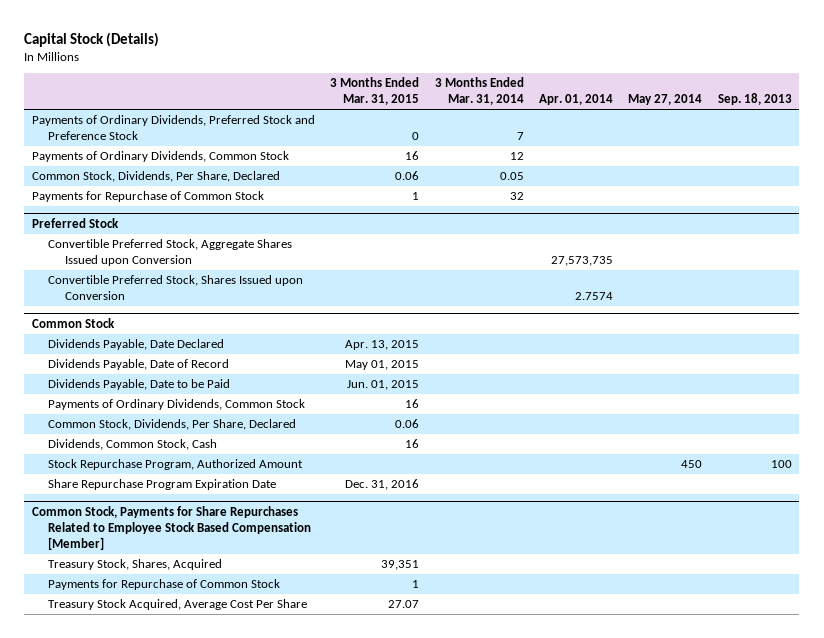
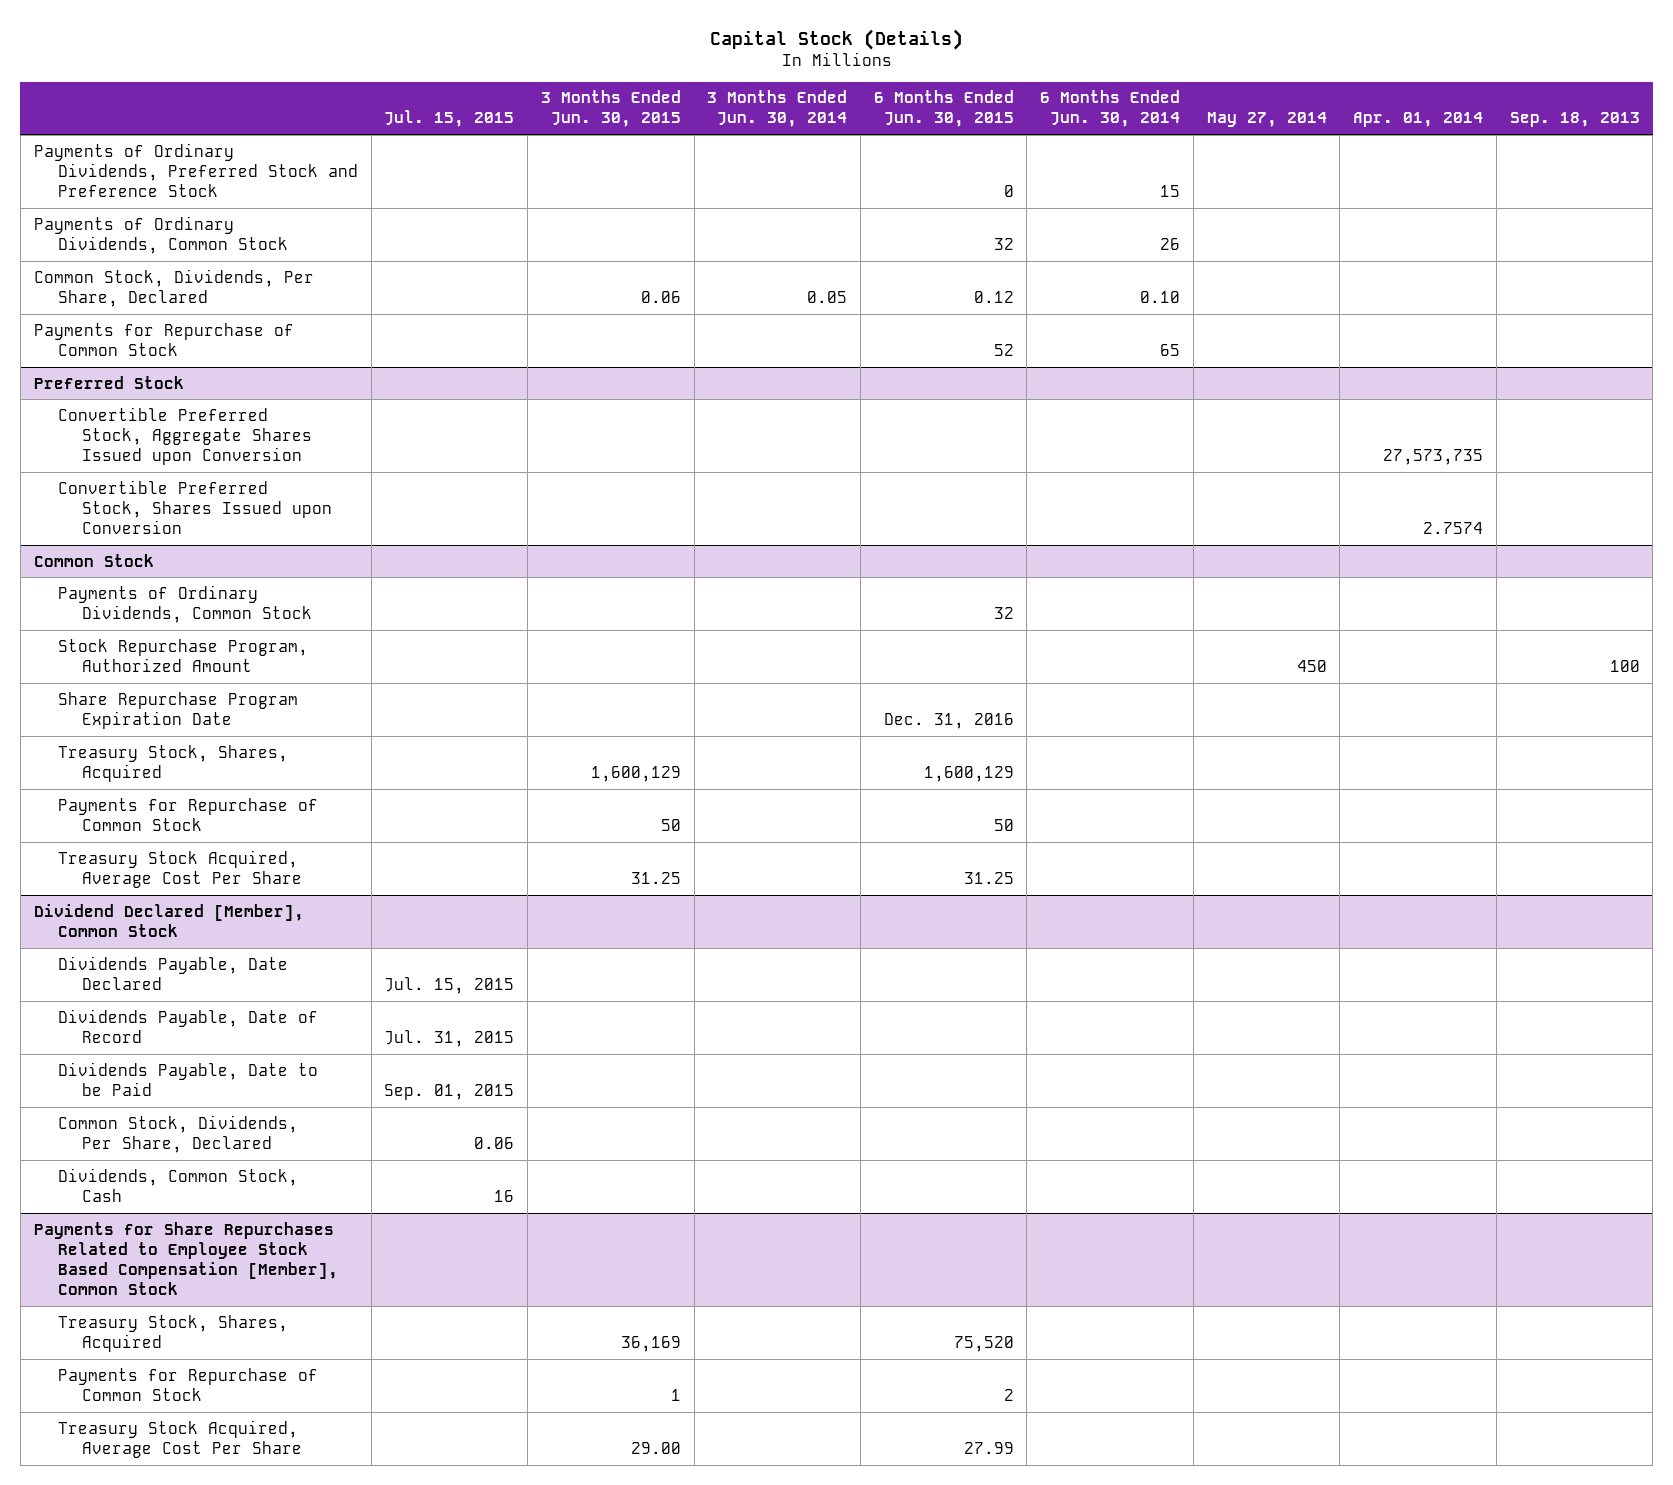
- | 3 Months Ended Mar. 31, 2015 | 3 Months Ended Mar. 31, 2014 | Apr. 01, 2014 | May 27, 2014 | Sep. 18, 2013
+ | Jul. 15, 2015 | 3 Months Ended Jun. 30, 2015 | 3 Months Ended Jun. 30, 2014 | 6 Months Ended Jun. 30, 2015 | 6 Months Ended Jun. 30, 2014 | May 27, 2014 | Apr. 01, 2014 | Sep. 18, 2013
@ Common Stock
- Dividends Payable, Date Declared | Apr. 13, 2015 | | | |
- Dividends Payable, Date of Record | May 01, 2015 | | | |
- Dividends Payable, Date to be Paid | Jun. 01, 2015 | | | |
- Common Stock, Dividends, Per Share, Declared | 0.06 | | | |
- Dividends, Common Stock, Cash | 16 | | | |
- Common Stock, Payments for Share Repurchases Related to Employee Stock Based Compensation [Member]
@ Common Stock
+ Treasury Stock, Shares, Acquired | | 1,600,129 | | 1,600,129 | | | |
+ Payments for Repurchase of Common Stock | | 50 | | 50 | | | |
+ Treasury Stock Acquired, Average Cost Per Share | | 31.25 | | 31.25 | | | |
+ Dividend Declared [Member], Common Stock
+ Dividends Payable, Date Declared | Jul. 15, 2015 | | | | | | |
+ Dividends Payable, Date of Record | Jul. 31, 2015 | | | | | | |
+ Dividends Payable, Date to be Paid | Sep. 01, 2015 | | | | | | |
+ Common Stock, Dividends, Per Share, Declared | 0.06 | | | | | | |
+ Dividends, Common Stock, Cash | 16 | | | | | | |
+ Payments for Share Repurchases Related to Employee Stock Based Compensation [Member], Common Stock

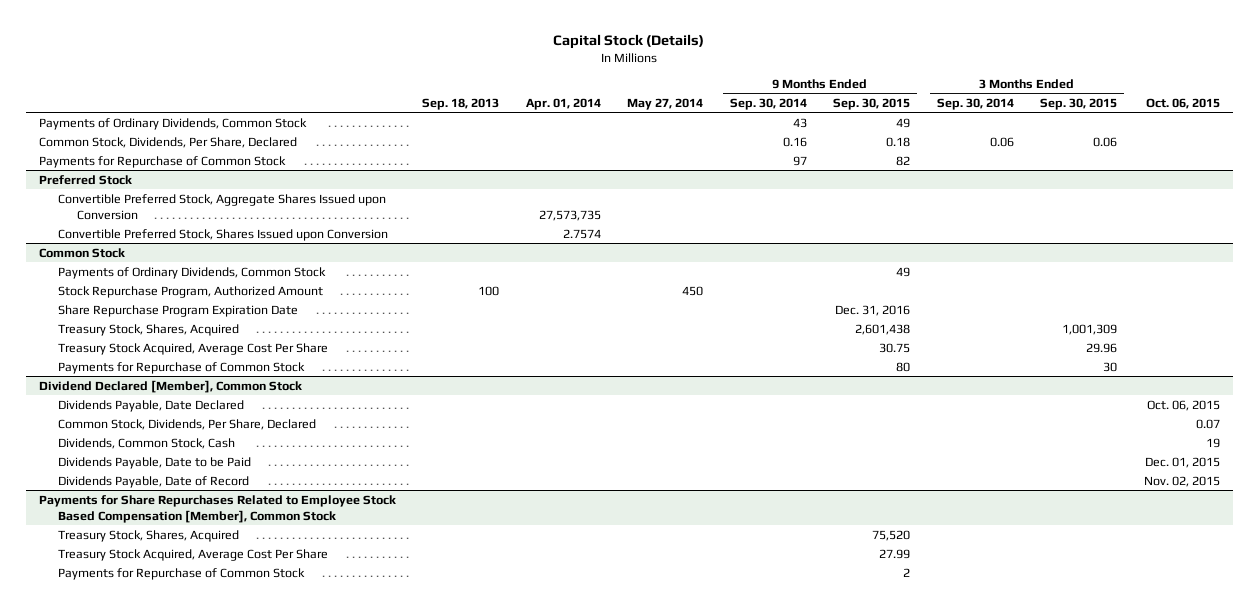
- | Jul. 15, 2015 | 3 Months Ended Jun. 30, 2015 | 3 Months Ended Jun. 30, 2014 | 6 Months Ended Jun. 30, 2015 | 6 Months Ended Jun. 30, 2014 | May 27, 2014 | Apr. 01, 2014 | Sep. 18, 2013
+ | Sep. 18, 2013 | Apr. 01, 2014 | May 27, 2014 | 9 Months Ended Sep. 30, 2014 | 9 Months Ended Sep. 30, 2015 | 3 Months Ended Sep. 30, 2014 | 3 Months Ended Sep. 30, 2015 | Oct. 06, 2015
- Payments of Ordinary Dividends, Preferred Stock and Preference Stock | | | | 0 | 15 | | |
@ Common Stock
moved down: Payments for Repurchase of Common Stock | | | | | 80 | | 30 |
@ Dividend Declared [Member], Common Stock
moved down: Dividends Payable, Date to be Paid | | | | | | | | Dec. 01, 2015
moved down: Dividends Payable, Date of Record | | | | | | | | Nov. 02, 2015
@ Payments for Share Repurchases Related to Employee Stock Based Compensation [Member], Common Stock
moved down: Payments for Repurchase of Common Stock | | | | | 2 | | |

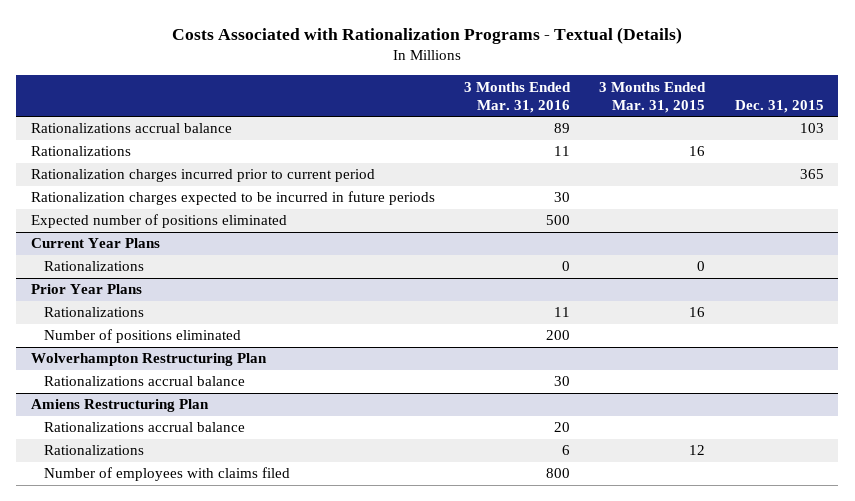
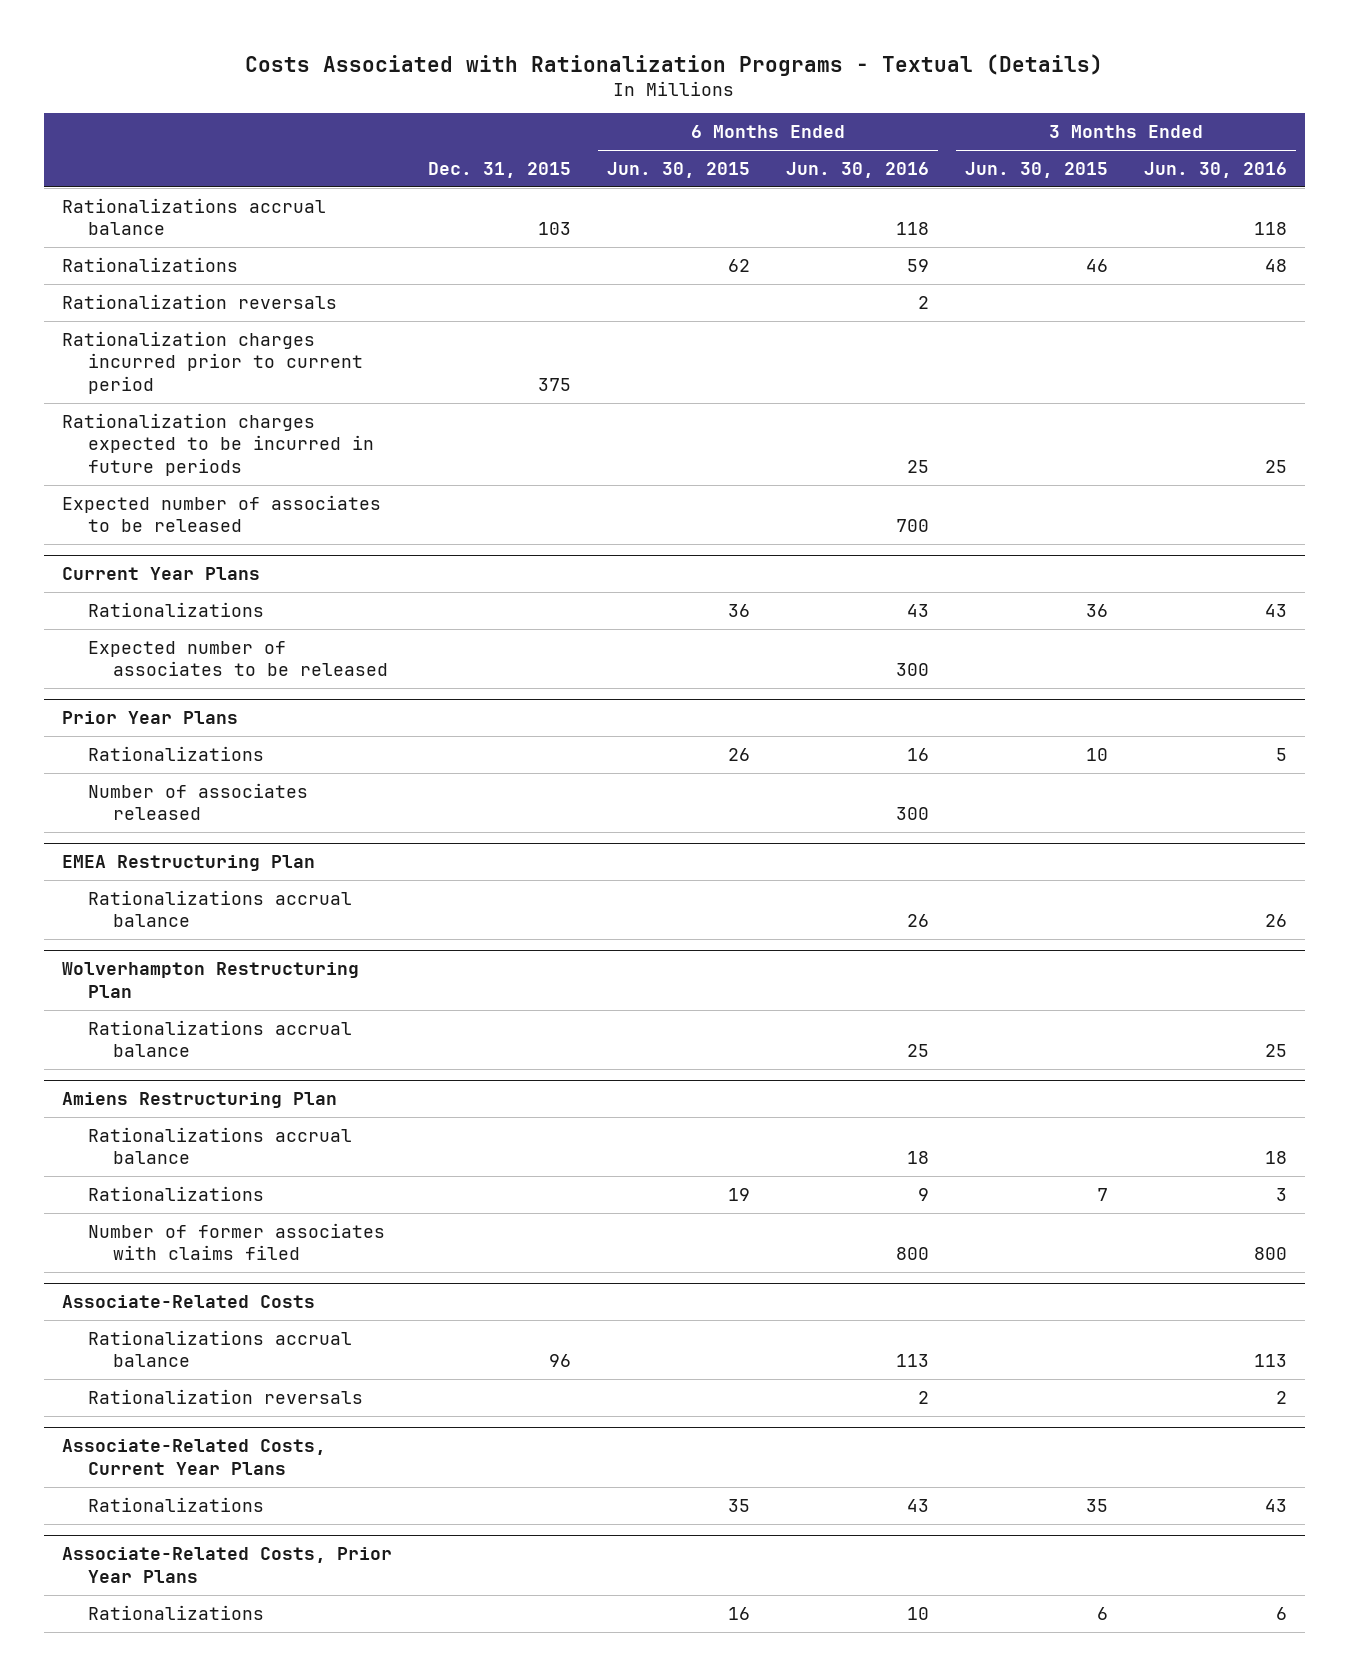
- | 3 Months Ended Mar. 31, 2016 | 3 Months Ended Mar. 31, 2015 | Dec. 31, 2015
+ | Dec. 31, 2015 | 6 Months Ended Jun. 30, 2015 | 6 Months Ended Jun. 30, 2016 | 3 Months Ended Jun. 30, 2015 | 3 Months Ended Jun. 30, 2016
- Rationalization charges incurred prior to current period | | | 365
+ Rationalization reversals | | | 2 | |
+ Rationalization charges incurred prior to current period | 375 | | | |
- Expected number of positions eliminated | 500 | |
+ Expected number of associates to be released | | | 700 | |
@ Current Year Plans
+ Expected number of associates to be released | | | 300 | |
@ Prior Year Plans
- Number of positions eliminated | 200 | |
+ Number of associates released | | | 300 | |
+ EMEA Restructuring Plan
+ Rationalizations accrual balance | | | 26 | | 26
@ Amiens Restructuring Plan
- Number of employees with claims filed | 800 | |
+ Number of former associates with claims filed | | | 800 | | 800
+ Associate-Related Costs
+ Rationalizations accrual balance | 96 | | 113 | | 113
+ Rationalization reversals | | | 2 | | 2
+ Associate-Related Costs, Current Year Plans
+ Rationalizations | | 35 | 43 | 35 | 43
+ Associate-Related Costs, Prior Year Plans
+ Rationalizations | | 16 | 10 | 6 | 6

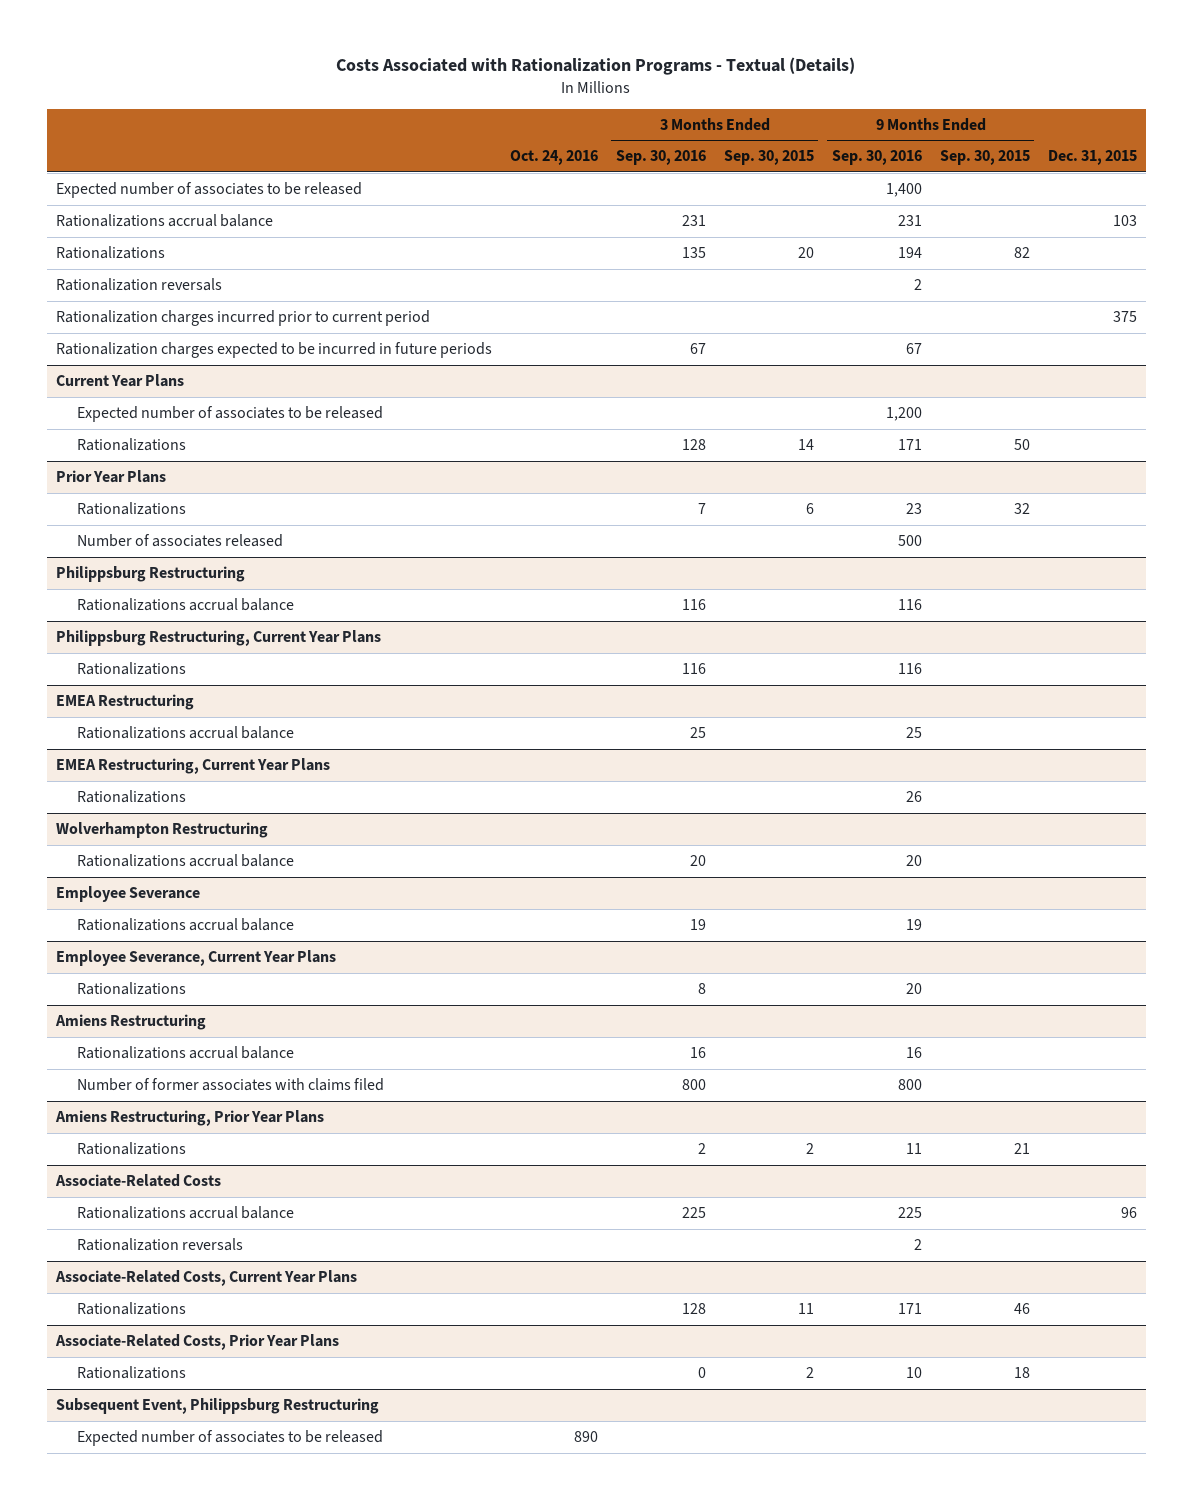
- | Dec. 31, 2015 | 6 Months Ended Jun. 30, 2015 | 6 Months Ended Jun. 30, 2016 | 3 Months Ended Jun. 30, 2015 | 3 Months Ended Jun. 30, 2016
+ | Oct. 24, 2016 | 3 Months Ended Sep. 30, 2016 | 3 Months Ended Sep. 30, 2015 | 9 Months Ended Sep. 30, 2016 | 9 Months Ended Sep. 30, 2015 | Dec. 31, 2015
moved up: Expected number of associates to be released | | | | 1,400 | |
@ Current Year Plans
moved down: Rationalizations | | 128 | 14 | 171 | 50 |
- EMEA Restructuring Plan
+ Philippsburg Restructuring
+ Rationalizations accrual balance | | 116 | | 116 | |
+ Philippsburg Restructuring, Current Year Plans
+ Rationalizations | | 116 | | 116 | |
+ EMEA Restructuring
- Wolverhampton Restructuring Plan
+ EMEA Restructuring, Current Year Plans
+ Rationalizations | | | | 26 | |
+ Wolverhampton Restructuring
- Amiens Restructuring Plan
+ Employee Severance
+ Rationalizations accrual balance | | 19 | | 19 | |
+ Employee Severance, Current Year Plans
+ Rationalizations | | 8 | | 20 | |
+ Amiens Restructuring
- Rationalizations | | 19 | 9 | 7 | 3
+ Amiens Restructuring, Prior Year Plans
+ Rationalizations | | 2 | 2 | 11 | 21 |
+ Subsequent Event, Philippsburg Restructuring
+ Expected number of associates to be released | 890 | | | | |

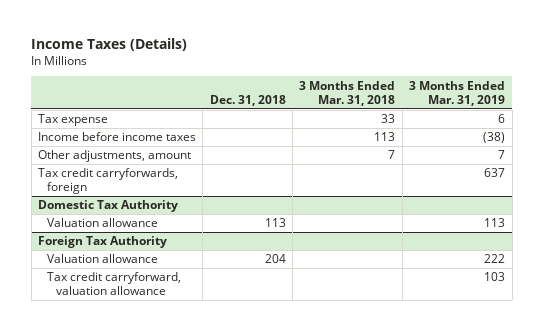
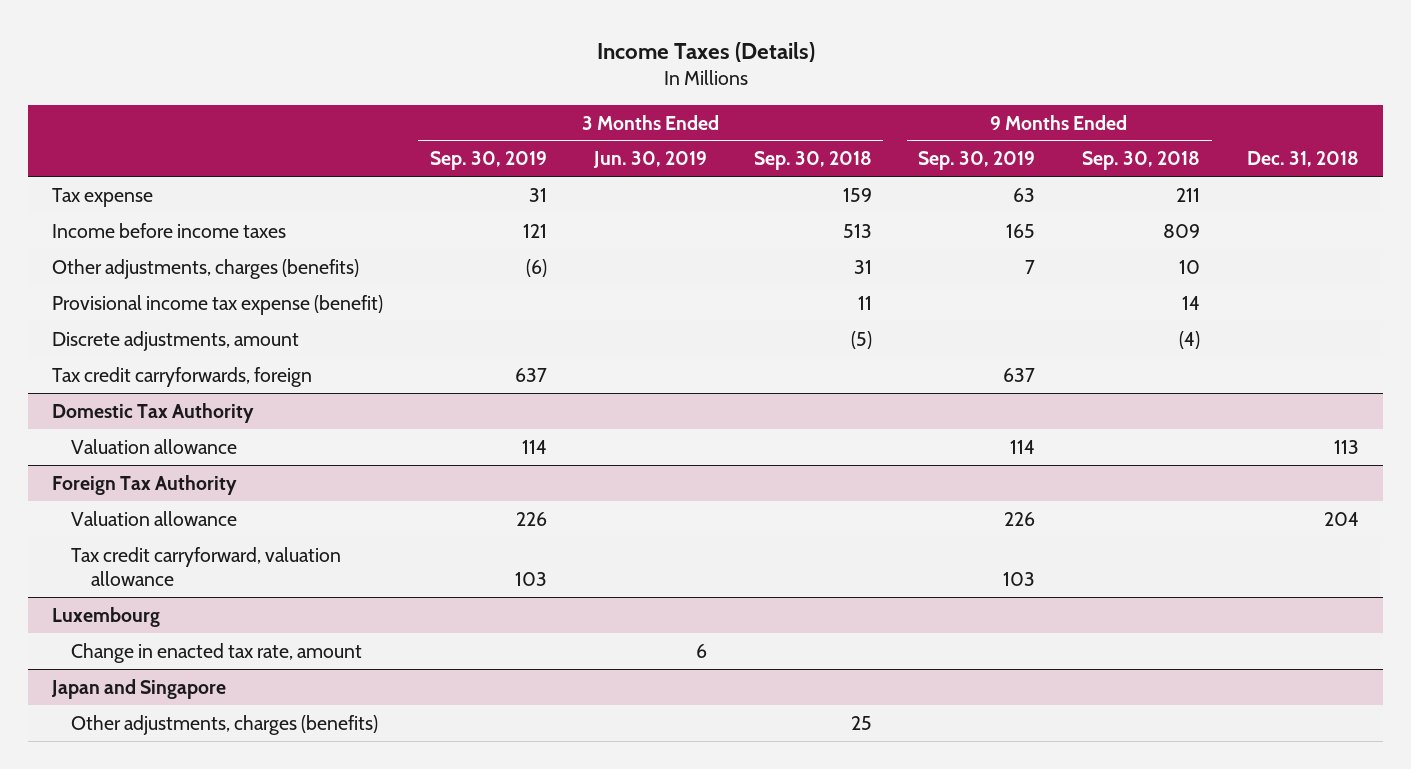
- | Dec. 31, 2018 | 3 Months Ended Mar. 31, 2018 | 3 Months Ended Mar. 31, 2019
+ | 3 Months Ended Sep. 30, 2019 | 3 Months Ended Jun. 30, 2019 | 3 Months Ended Sep. 30, 2018 | 9 Months Ended Sep. 30, 2019 | 9 Months Ended Sep. 30, 2018 | Dec. 31, 2018
- Other adjustments, amount | | 7 | 7
+ Other adjustments, charges (benefits) | (6) | | 31 | 7 | 10 |
+ Provisional income tax expense (benefit) | | | 11 | | 14 |
+ Discrete adjustments, amount | | | (5) | | (4) |
+ Luxembourg
+ Change in enacted tax rate, amount | | 6 | | | |
+ Japan and Singapore
+ Other adjustments, charges (benefits) | | | 25 | | |

